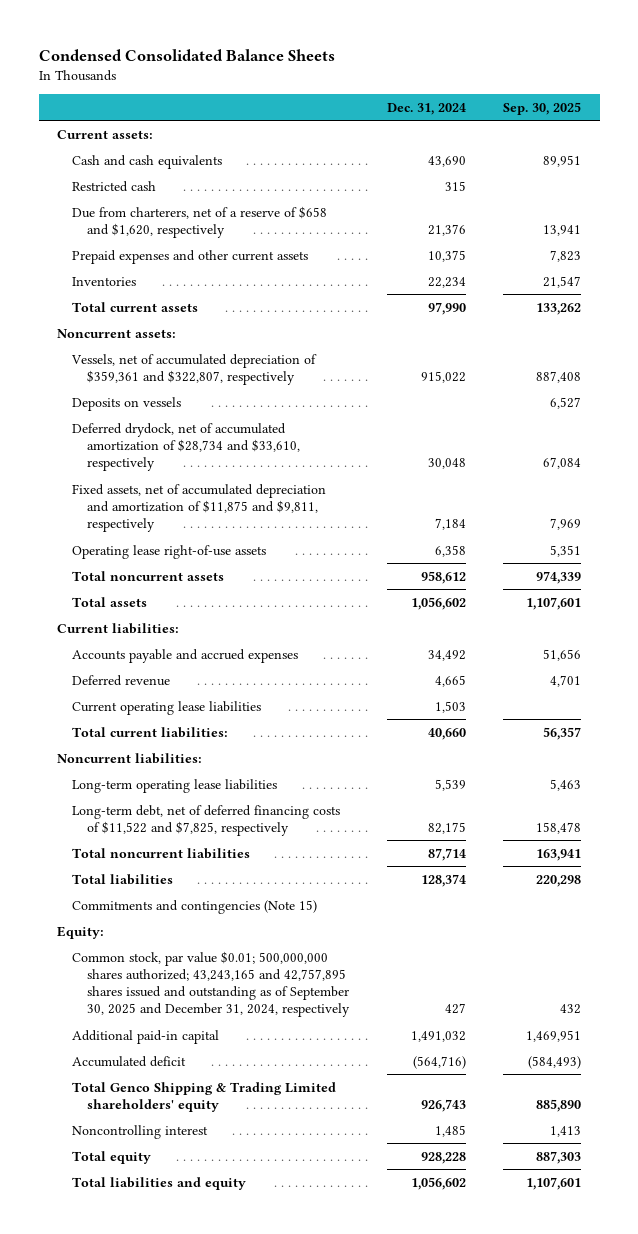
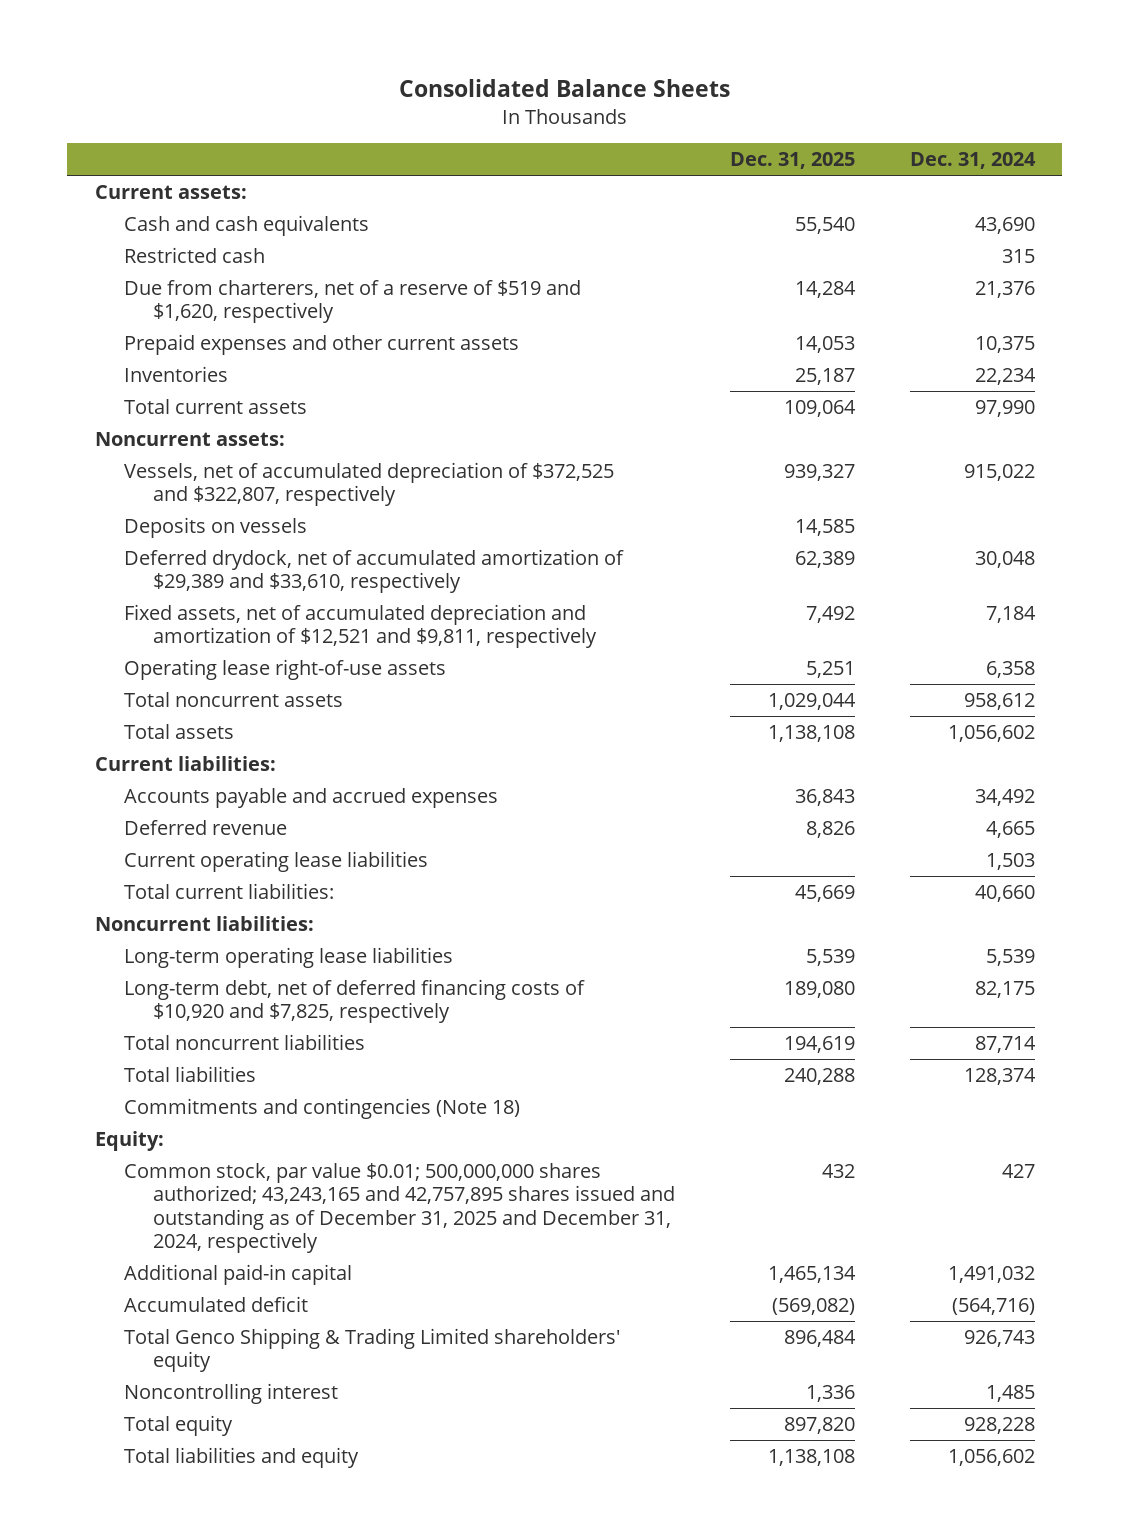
- Condensed Consolidated Balance Sheets
+ Consolidated Balance Sheets
- | Dec. 31, 2024 | Sep. 30, 2025
+ | Dec. 31, 2025 | Dec. 31, 2024
- Due from charterers, net of a reserve of $658 and $1,620, respectively | 21,376 | 13,941
+ Due from charterers, net of a reserve of $519 and $1,620, respectively | 14,284 | 21,376
- Vessels, net of accumulated depreciation of $359,361 and $322,807, respectively | 915,022 | 887,408
+ Vessels, net of accumulated depreciation of $372,525 and $322,807, respectively | 939,327 | 915,022
- Deferred drydock, net of accumulated amortization of $28,734 and $33,610, respectively | 30,048 | 67,084
- Fixed assets, net of accumulated depreciation and amortization of $11,875 and $9,811, respectively | 7,184 | 7,969
+ Deferred drydock, net of accumulated amortization of $29,389 and $33,610, respectively | 62,389 | 30,048
+ Fixed assets, net of accumulated depreciation and amortization of $12,521 and $9,811, respectively | 7,492 | 7,184
- Long-term debt, net of deferred financing costs of $11,522 and $7,825, respectively | 82,175 | 158,478
+ Long-term debt, net of deferred financing costs of $10,920 and $7,825, respectively | 189,080 | 82,175
- Commitments and contingencies (Note 15)
+ Commitments and contingencies (Note 18)
- Common stock, par value $0.01; 500,000,000 shares authorized; 43,243,165 and 42,757,895 shares issued and outstanding as of September 30, 2025 and December 31, 2024, respectively | 427 | 432
+ Common stock, par value $0.01; 500,000,000 shares authorized; 43,243,165 and 42,757,895 shares issued and outstanding as of December 31, 2025 and December 31, 2024, respectively | 432 | 427

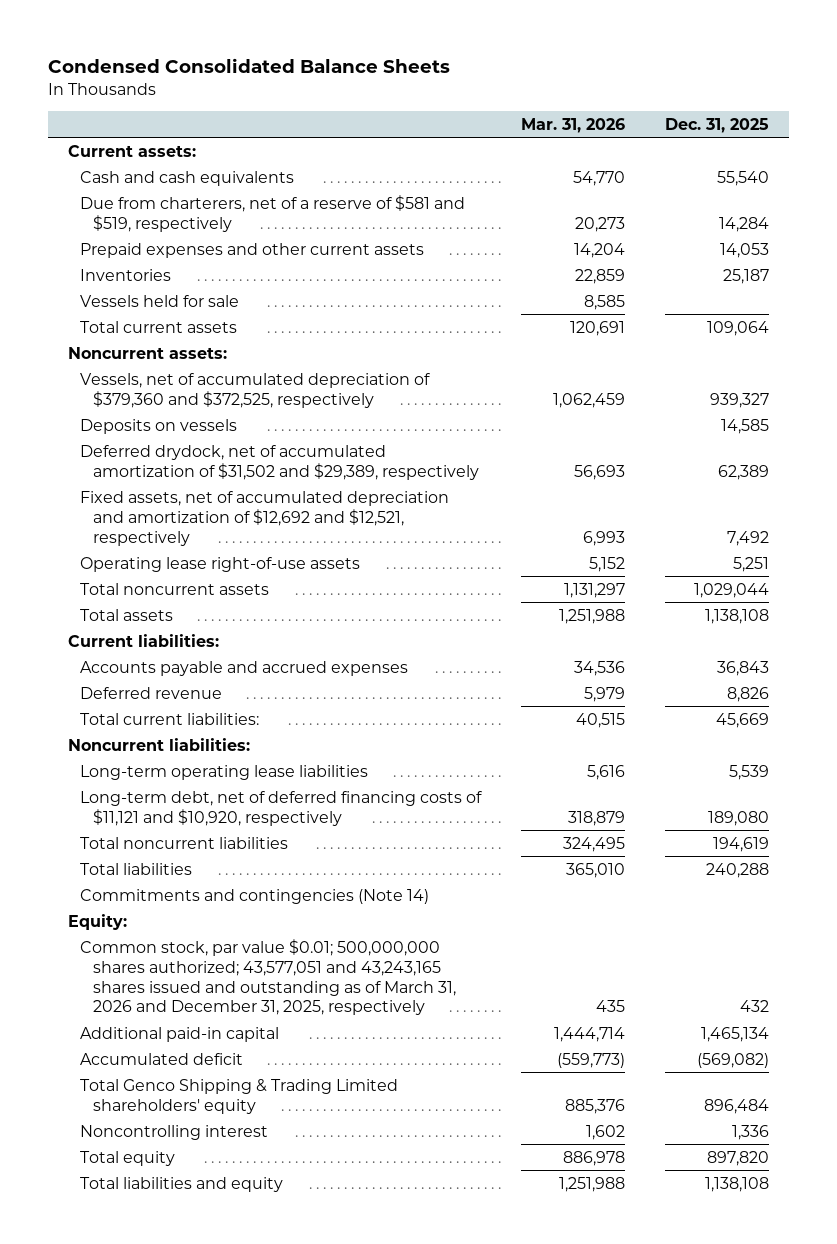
- Consolidated Balance Sheets
+ Condensed Consolidated Balance Sheets
- | Dec. 31, 2025 | Dec. 31, 2024
+ | Mar. 31, 2026 | Dec. 31, 2025
- Restricted cash | | 315
- Due from charterers, net of a reserve of $519 and $1,620, respectively | 14,284 | 21,376
+ Due from charterers, net of a reserve of $581 and $519, respectively | 20,273 | 14,284
+ Vessels held for sale | 8,585 |
- Vessels, net of accumulated depreciation of $372,525 and $322,807, respectively | 939,327 | 915,022
+ Vessels, net of accumulated depreciation of $379,360 and $372,525, respectively | 1,062,459 | 939,327
- Deferred drydock, net of accumulated amortization of $29,389 and $33,610, respectively | 62,389 | 30,048
- Fixed assets, net of accumulated depreciation and amortization of $12,521 and $9,811, respectively | 7,492 | 7,184
+ Deferred drydock, net of accumulated amortization of $31,502 and $29,389, respectively | 56,693 | 62,389
+ Fixed assets, net of accumulated depreciation and amortization of $12,692 and $12,521, respectively | 6,993 | 7,492
- Current operating lease liabilities | | 1,503
- Long-term debt, net of deferred financing costs of $10,920 and $7,825, respectively | 189,080 | 82,175
+ Long-term debt, net of deferred financing costs of $11,121 and $10,920, respectively | 318,879 | 189,080
- Commitments and contingencies (Note 18)
+ Commitments and contingencies (Note 14)
- Common stock, par value $0.01; 500,000,000 shares authorized; 43,243,165 and 42,757,895 shares issued and outstanding as of December 31, 2025 and December 31, 2024, respectively | 432 | 427
+ Common stock, par value $0.01; 500,000,000 shares authorized; 43,577,051 and 43,243,165 shares issued and outstanding as of March 31, 2026 and December 31, 2025, respectively | 435 | 432

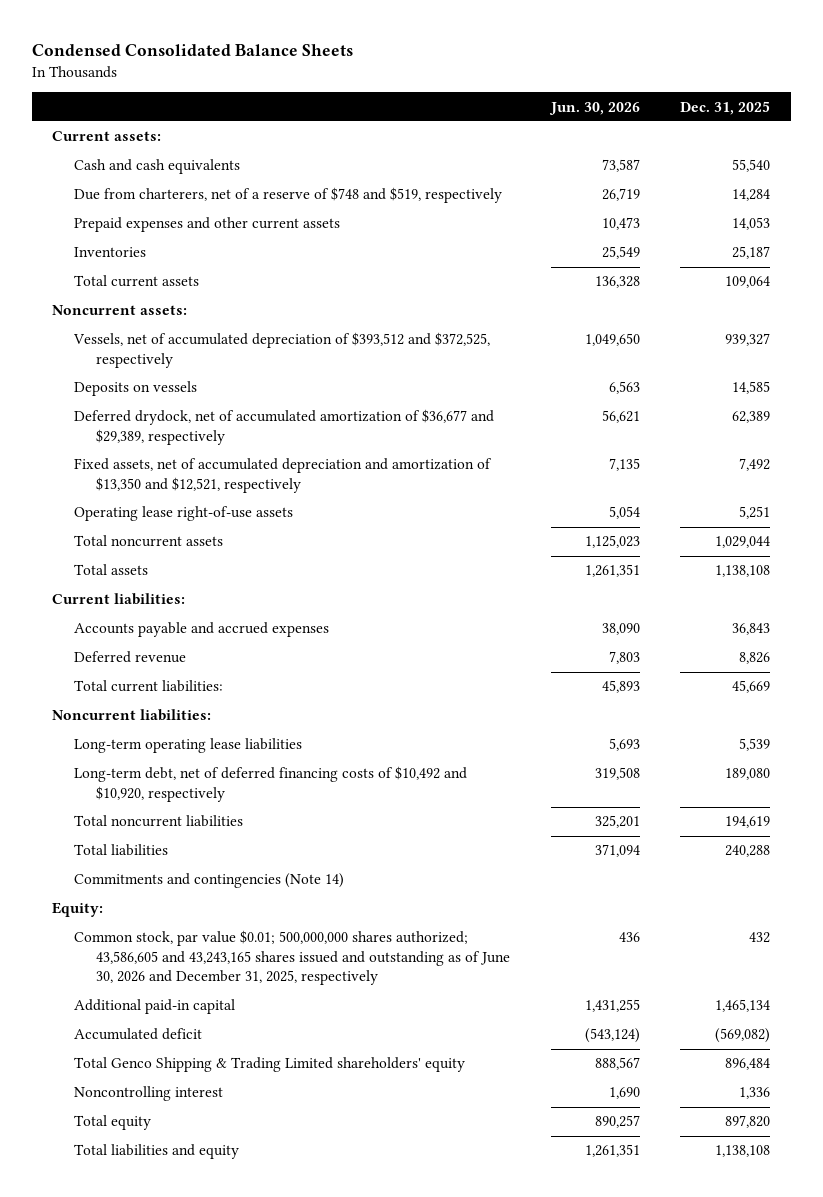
- | Mar. 31, 2026 | Dec. 31, 2025
+ | Jun. 30, 2026 | Dec. 31, 2025
- Due from charterers, net of a reserve of $581 and $519, respectively | 20,273 | 14,284
+ Due from charterers, net of a reserve of $748 and $519, respectively | 26,719 | 14,284
- Vessels held for sale | 8,585 |
- Vessels, net of accumulated depreciation of $379,360 and $372,525, respectively | 1,062,459 | 939,327
+ Vessels, net of accumulated depreciation of $393,512 and $372,525, respectively | 1,049,650 | 939,327
- Deferred drydock, net of accumulated amortization of $31,502 and $29,389, respectively | 56,693 | 62,389
- Fixed assets, net of accumulated depreciation and amortization of $12,692 and $12,521, respectively | 6,993 | 7,492
+ Deferred drydock, net of accumulated amortization of $36,677 and $29,389, respectively | 56,621 | 62,389
+ Fixed assets, net of accumulated depreciation and amortization of $13,350 and $12,521, respectively | 7,135 | 7,492
- Long-term debt, net of deferred financing costs of $11,121 and $10,920, respectively | 318,879 | 189,080
+ Long-term debt, net of deferred financing costs of $10,492 and $10,920, respectively | 319,508 | 189,080
- Common stock, par value $0.01; 500,000,000 shares authorized; 43,577,051 and 43,243,165 shares issued and outstanding as of March 31, 2026 and December 31, 2025, respectively | 435 | 432
+ Common stock, par value $0.01; 500,000,000 shares authorized; 43,586,605 and 43,243,165 shares issued and outstanding as of June 30, 2026 and December 31, 2025, respectively | 436 | 432

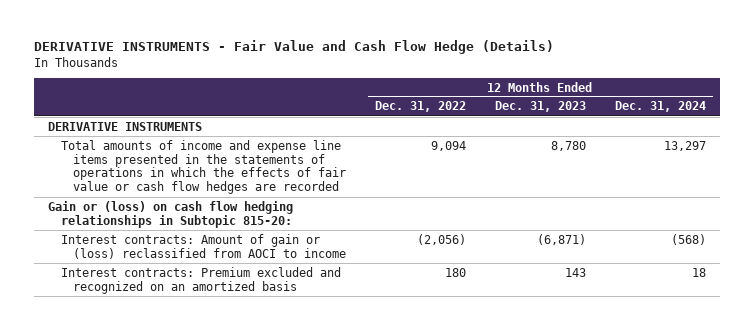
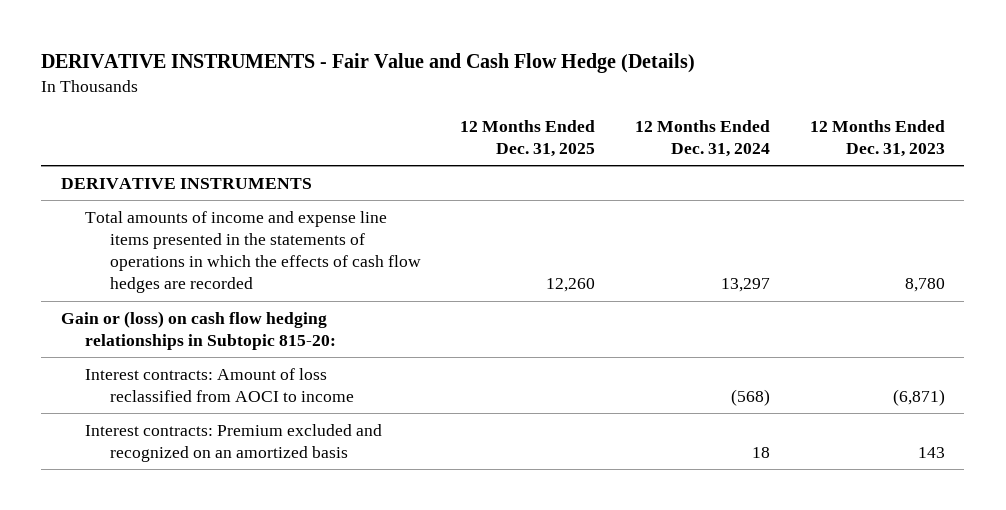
- | 12 Months Ended Dec. 31, 2022 | 12 Months Ended Dec. 31, 2023 | 12 Months Ended Dec. 31, 2024
+ | 12 Months Ended Dec. 31, 2025 | 12 Months Ended Dec. 31, 2024 | 12 Months Ended Dec. 31, 2023
- Total amounts of income and expense line items presented in the statements of operations in which the effects of fair value or cash flow hedges are recorded | 9,094 | 8,780 | 13,297
+ Total amounts of income and expense line items presented in the statements of operations in which the effects of cash flow hedges are recorded | 12,260 | 13,297 | 8,780
- Interest contracts: Amount of gain or (loss) reclassified from AOCI to income | (2,056) | (6,871) | (568)
+ Interest contracts: Amount of loss reclassified from AOCI to income | | (568) | (6,871)

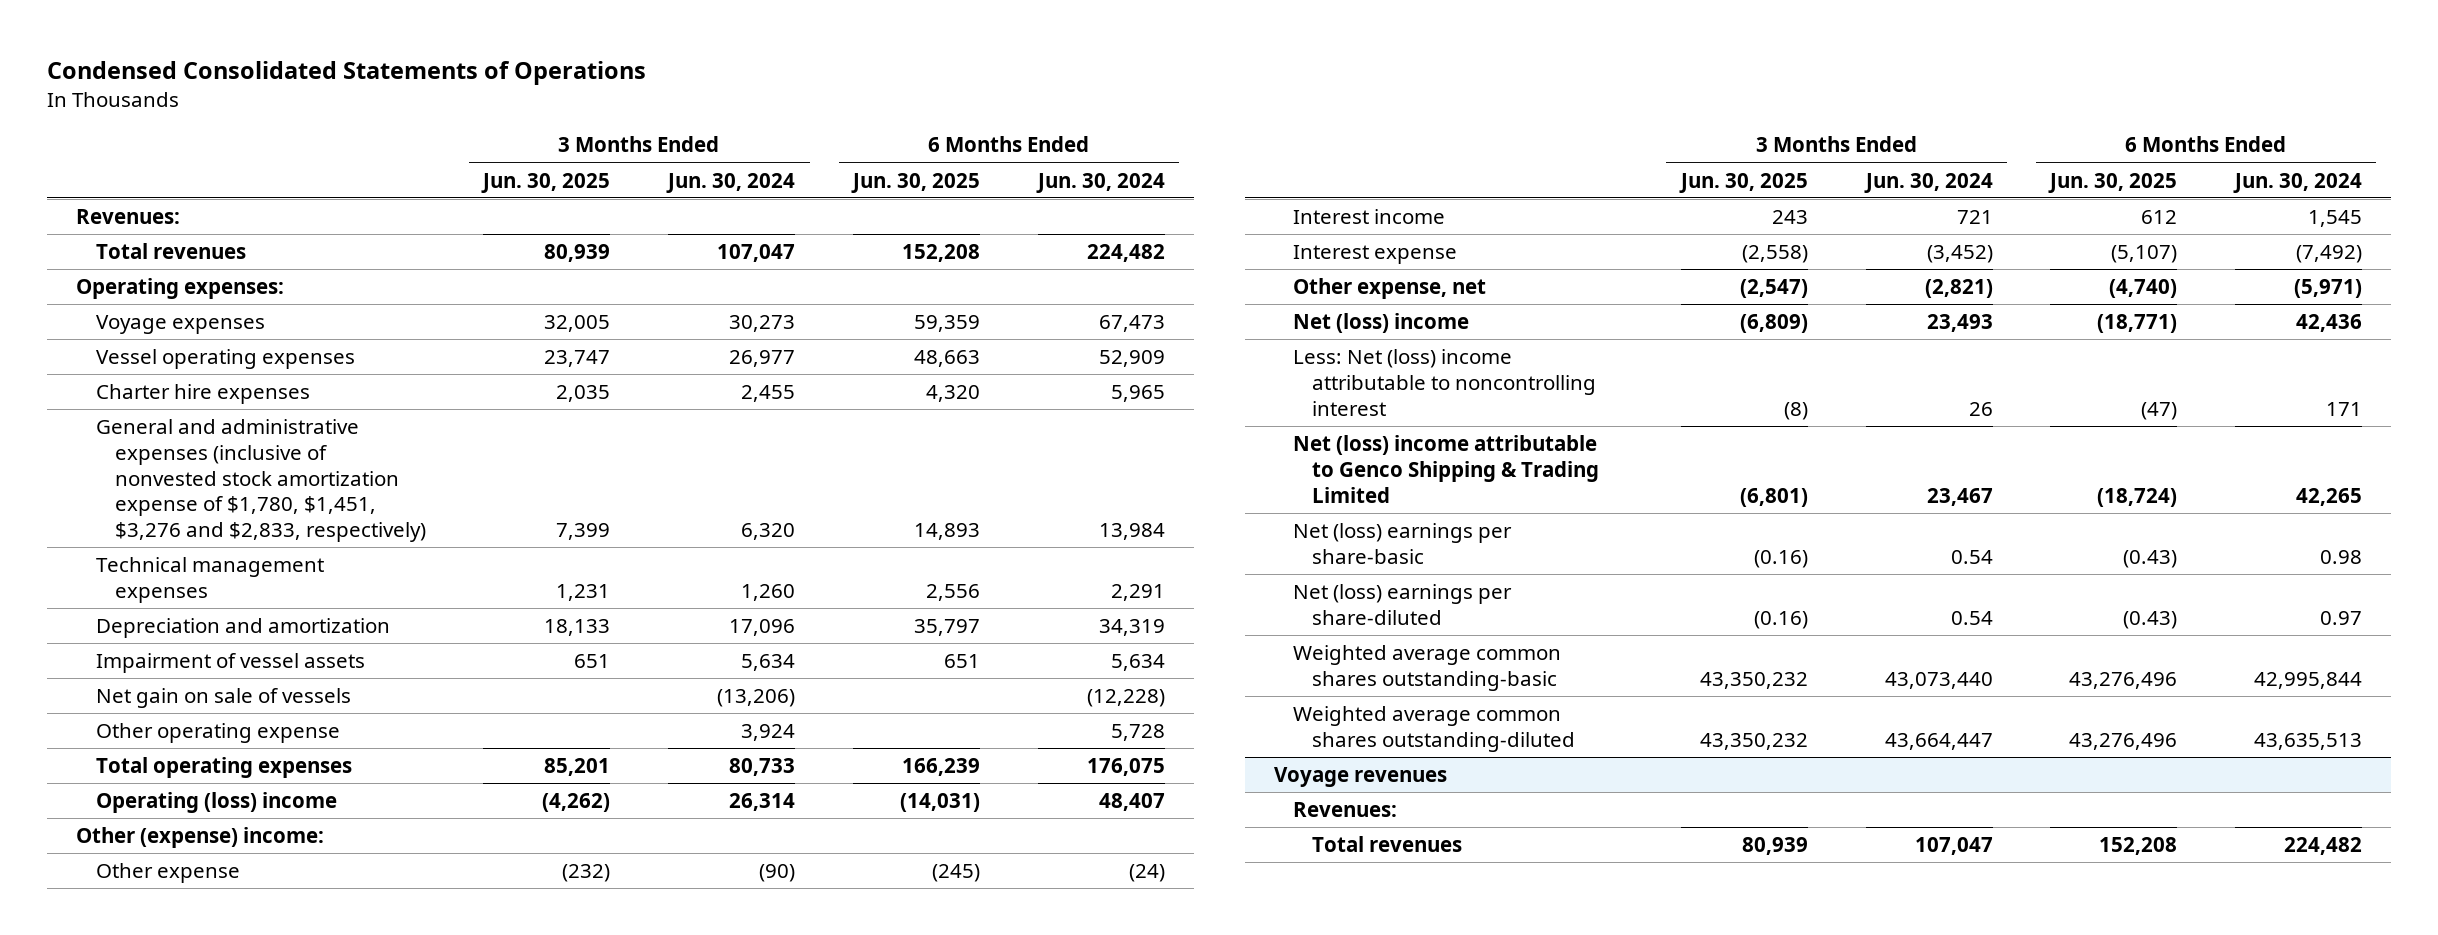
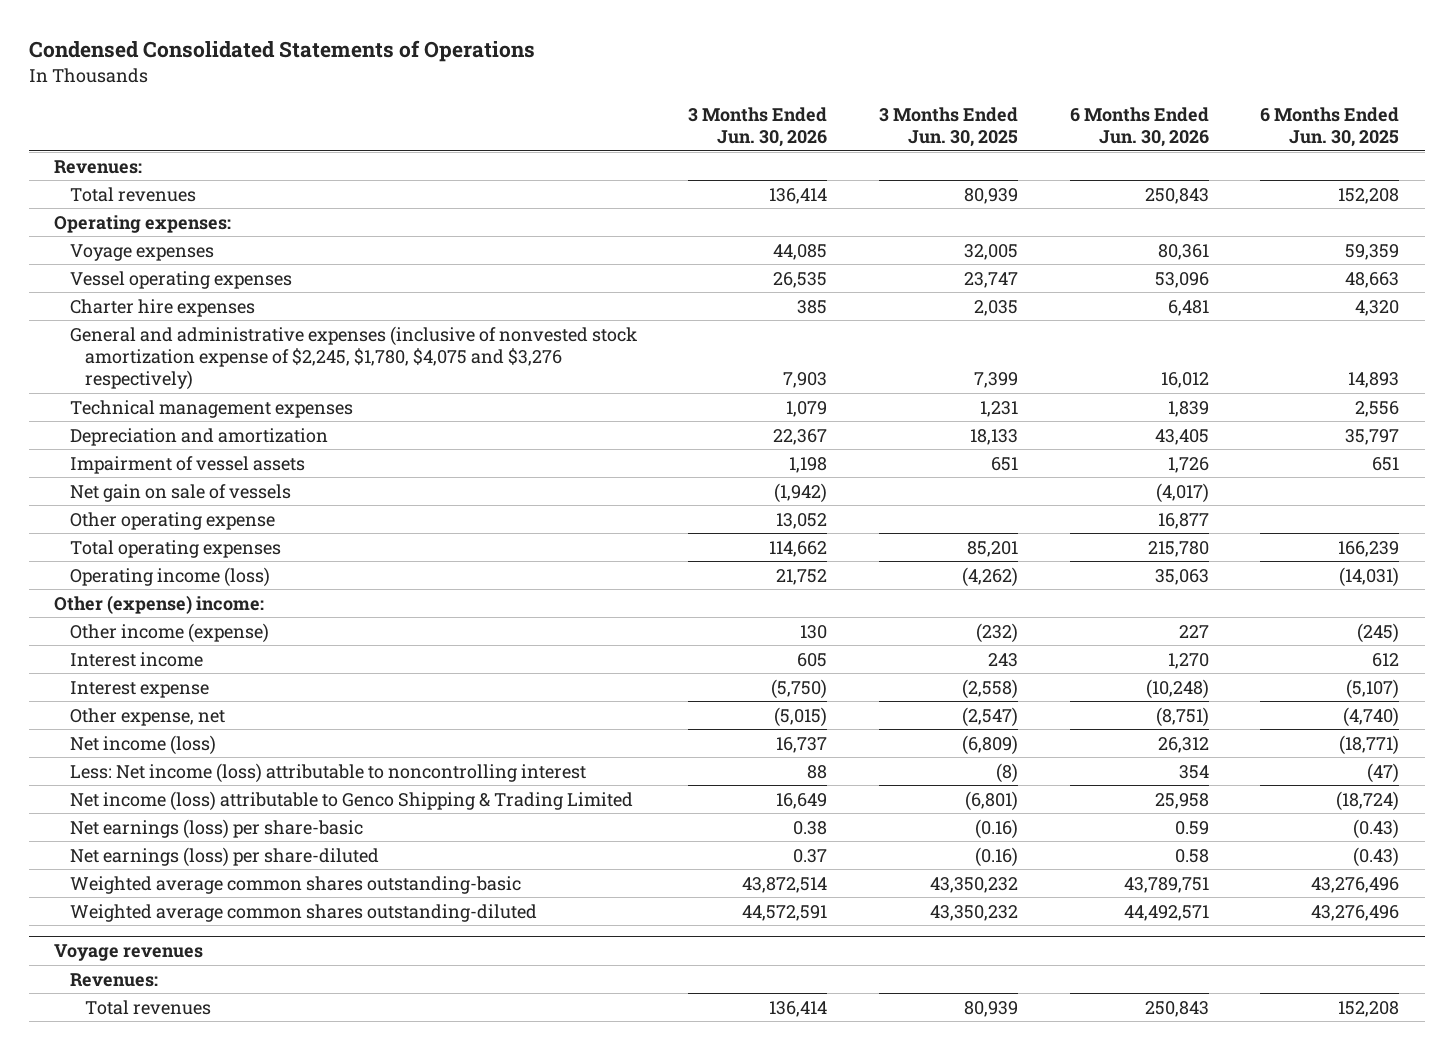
- | 3 Months Ended Jun. 30, 2025 | 3 Months Ended Jun. 30, 2024 | 6 Months Ended Jun. 30, 2025 | 6 Months Ended Jun. 30, 2024
+ | 3 Months Ended Jun. 30, 2026 | 3 Months Ended Jun. 30, 2025 | 6 Months Ended Jun. 30, 2026 | 6 Months Ended Jun. 30, 2025
- General and administrative expenses (inclusive of nonvested stock amortization expense of $1,780, $1,451, $3,276 and $2,833, respectively) | 7,399 | 6,320 | 14,893 | 13,984
+ General and administrative expenses (inclusive of nonvested stock amortization expense of $2,245, $1,780, $4,075 and $3,276 respectively) | 7,903 | 7,399 | 16,012 | 14,893
- Operating (loss) income | (4,262) | 26,314 | (14,031) | 48,407
+ Operating income (loss) | 21,752 | (4,262) | 35,063 | (14,031)
- Other expense | (232) | (90) | (245) | (24)
+ Other income (expense) | 130 | (232) | 227 | (245)
- Net (loss) income | (6,809) | 23,493 | (18,771) | 42,436
- Less: Net (loss) income attributable to noncontrolling interest | (8) | 26 | (47) | 171
- Net (loss) income attributable to Genco Shipping & Trading Limited | (6,801) | 23,467 | (18,724) | 42,265
- Net (loss) earnings per share-basic | (0.16) | 0.54 | (0.43) | 0.98
- Net (loss) earnings per share-diluted | (0.16) | 0.54 | (0.43) | 0.97
+ Net income (loss) | 16,737 | (6,809) | 26,312 | (18,771)
+ Less: Net income (loss) attributable to noncontrolling interest | 88 | (8) | 354 | (47)
+ Net income (loss) attributable to Genco Shipping & Trading Limited | 16,649 | (6,801) | 25,958 | (18,724)
+ Net earnings (loss) per share-basic | 0.38 | (0.16) | 0.59 | (0.43)
+ Net earnings (loss) per share-diluted | 0.37 | (0.16) | 0.58 | (0.43)

